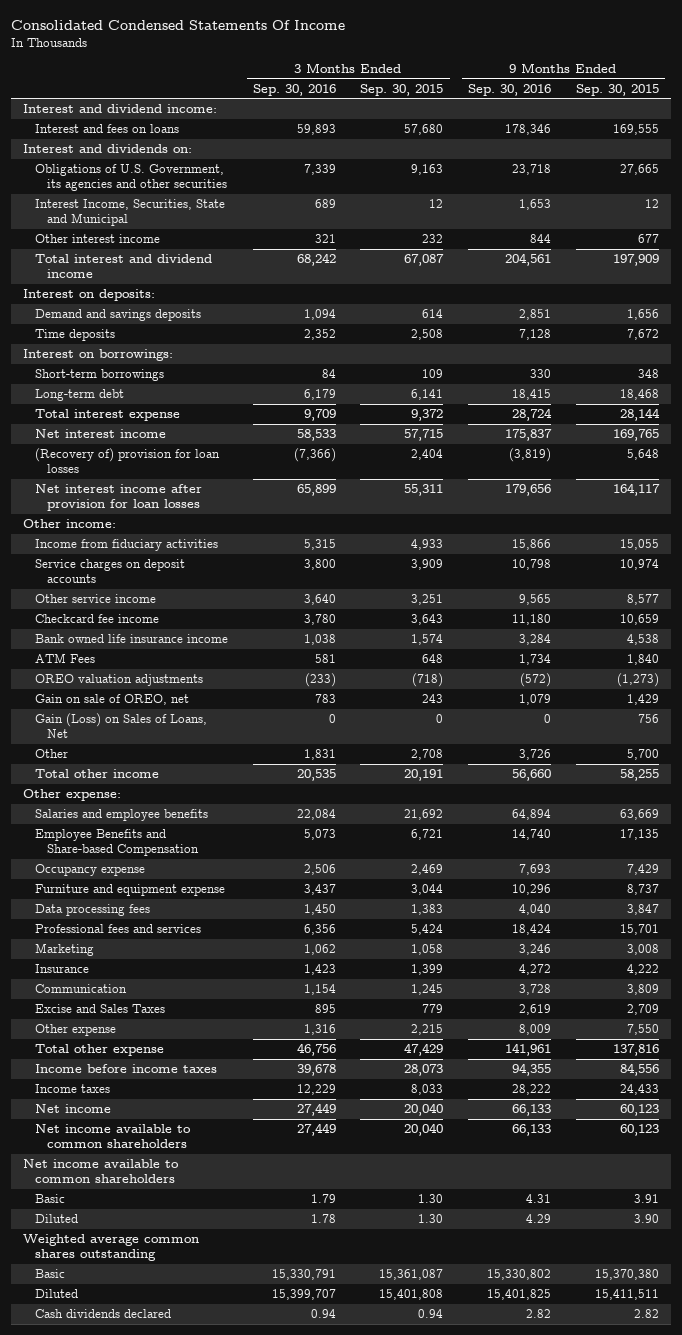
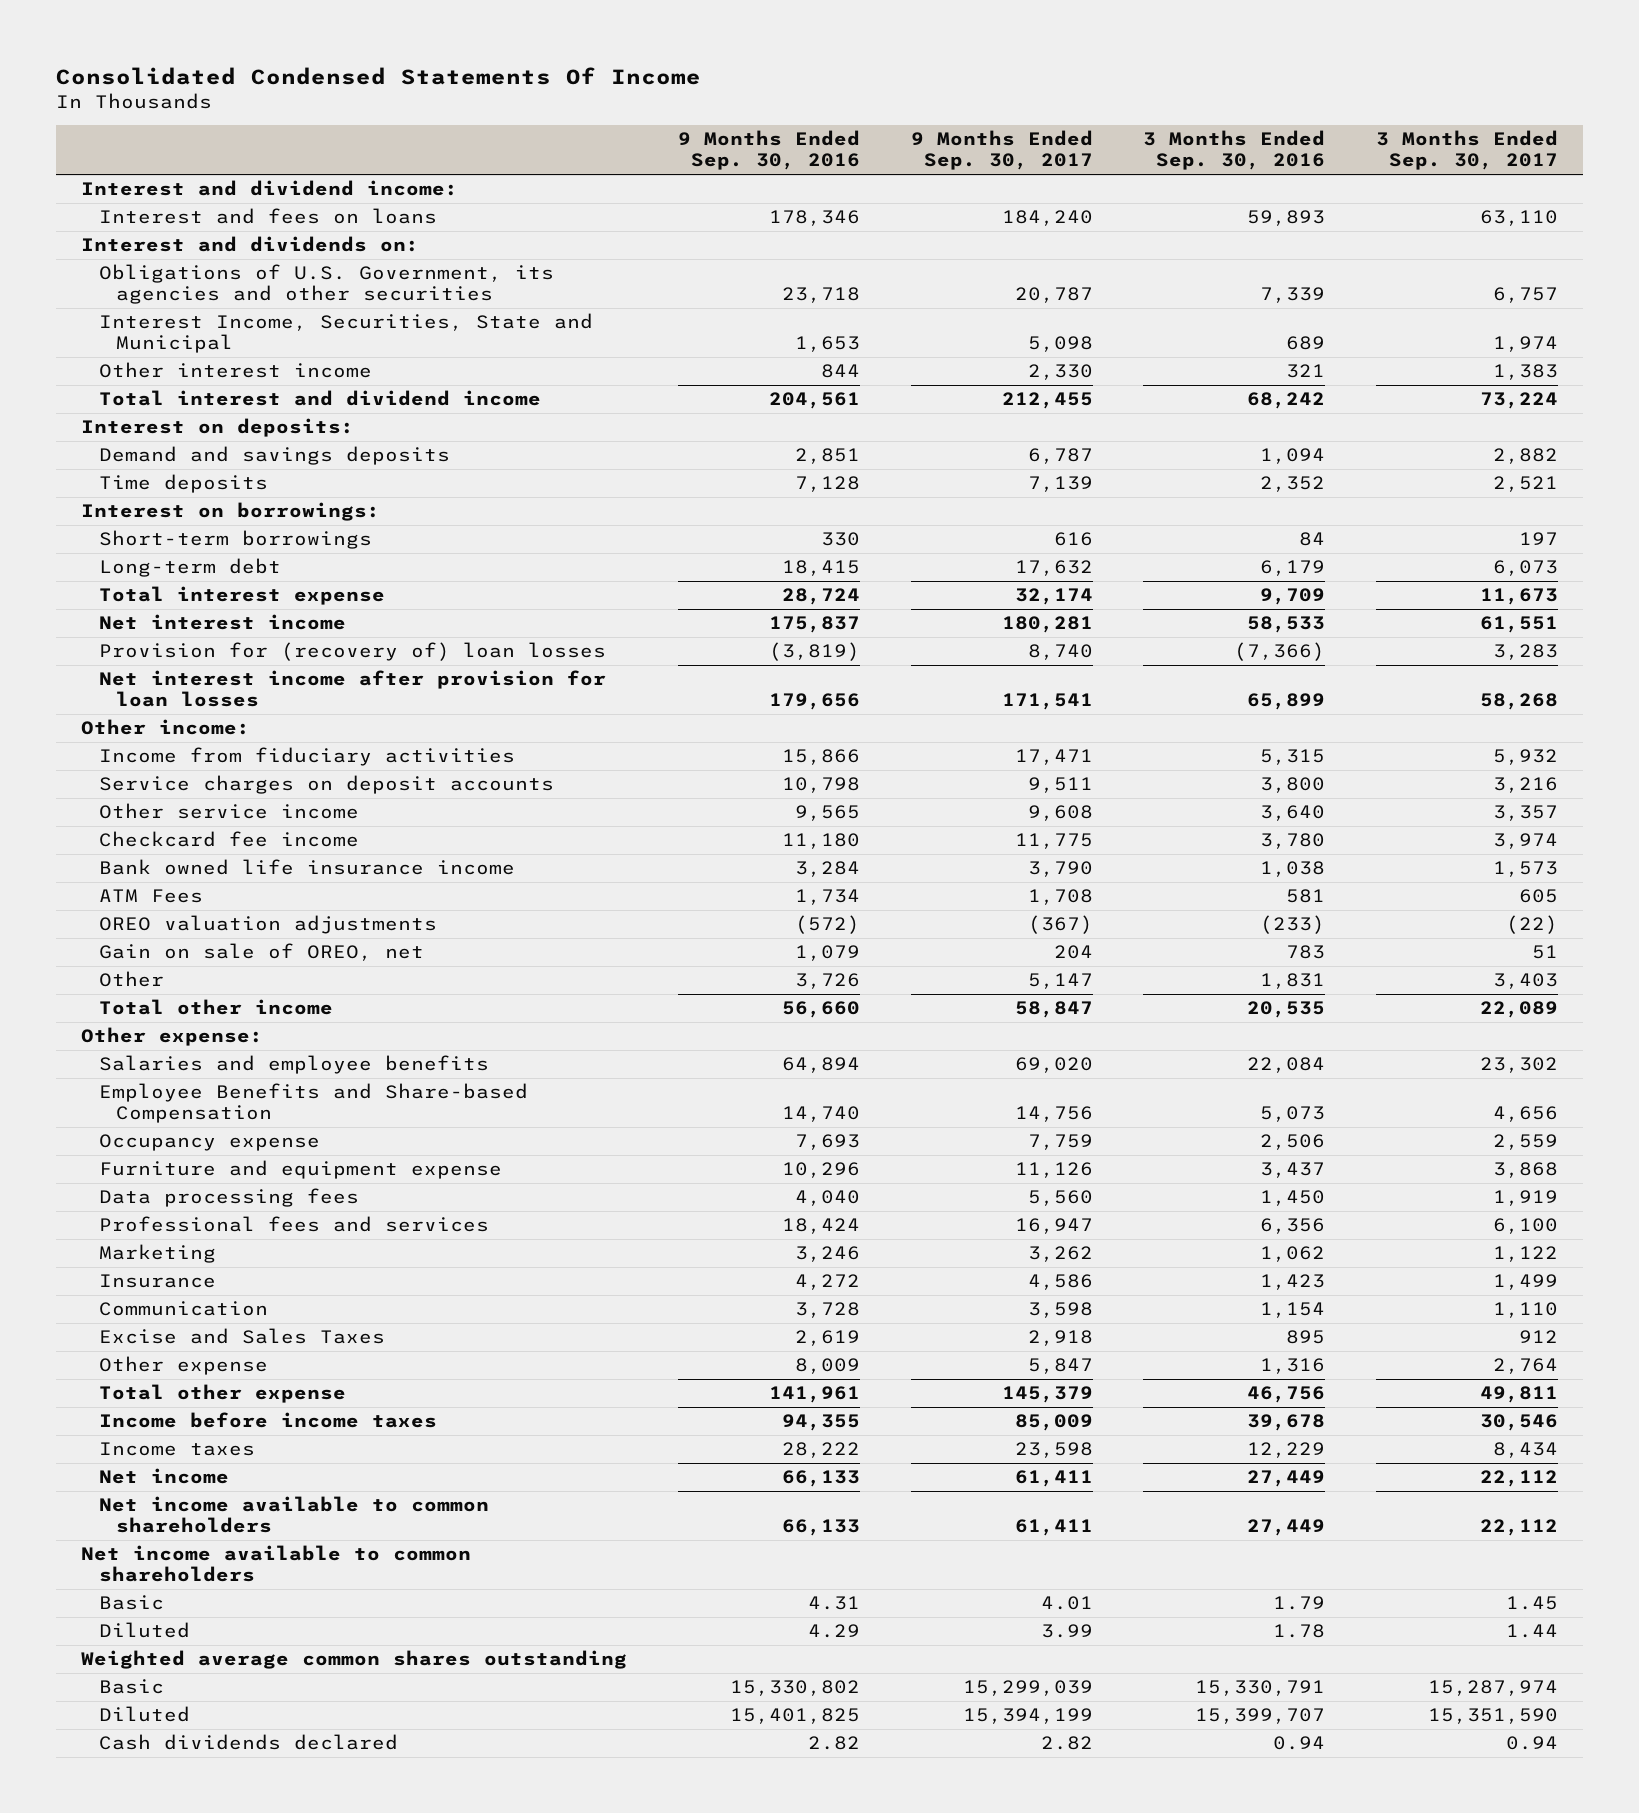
- | 3 Months Ended Sep. 30, 2016 | 3 Months Ended Sep. 30, 2015 | 9 Months Ended Sep. 30, 2016 | 9 Months Ended Sep. 30, 2015
+ | 9 Months Ended Sep. 30, 2016 | 9 Months Ended Sep. 30, 2017 | 3 Months Ended Sep. 30, 2016 | 3 Months Ended Sep. 30, 2017
- (Recovery of) provision for loan losses | (7,366) | 2,404 | (3,819) | 5,648
+ Provision for (recovery of) loan losses | (3,819) | 8,740 | (7,366) | 3,283
- Gain (Loss) on Sales of Loans, Net | 0 | 0 | 0 | 756

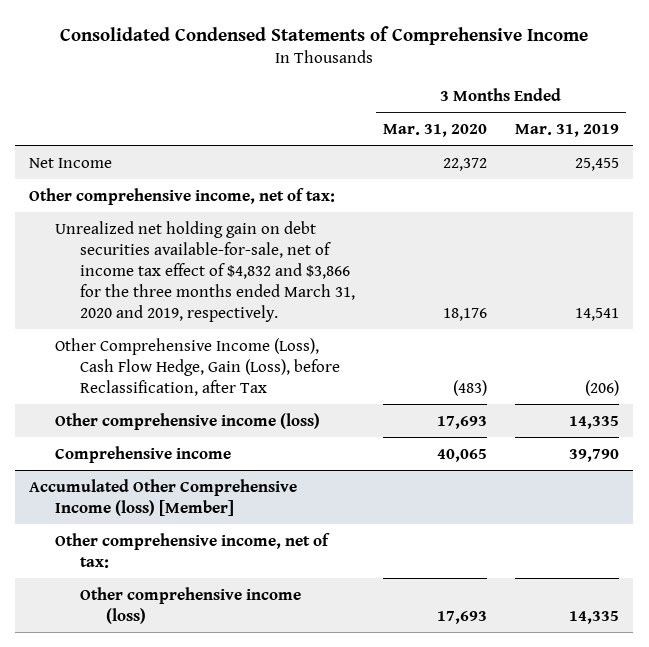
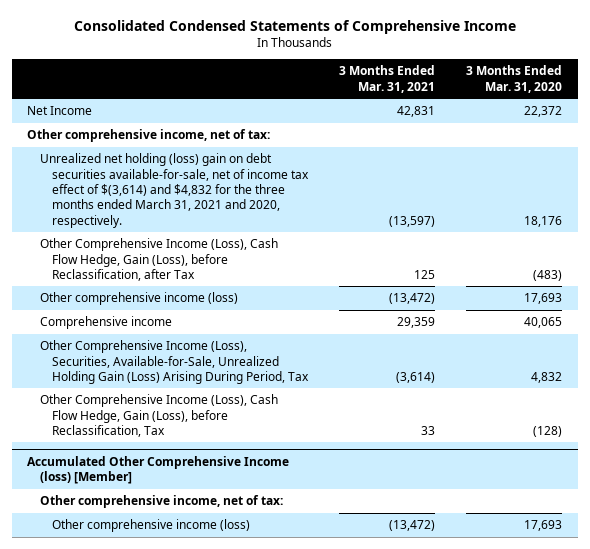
- | 3 Months Ended Mar. 31, 2020 | 3 Months Ended Mar. 31, 2019
+ | 3 Months Ended Mar. 31, 2021 | 3 Months Ended Mar. 31, 2020
- Unrealized net holding gain on debt securities available-for-sale, net of income tax effect of $4,832 and $3,866 for the three months ended March 31, 2020 and 2019, respectively. | 18,176 | 14,541
+ Unrealized net holding (loss) gain on debt securities available-for-sale, net of income tax effect of $(3,614) and $4,832 for the three months ended March 31, 2021 and 2020, respectively. | (13,597) | 18,176
+ Other Comprehensive Income (Loss), Securities, Available-for-Sale, Unrealized Holding Gain (Loss) Arising During Period, Tax | (3,614) | 4,832
+ Other Comprehensive Income (Loss), Cash Flow Hedge, Gain (Loss), before Reclassification, Tax | 33 | (128)

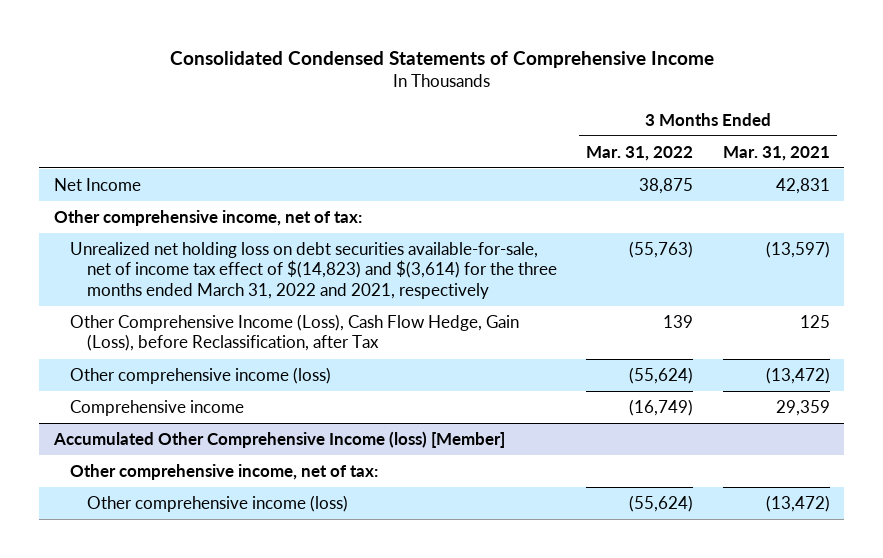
- | 3 Months Ended Mar. 31, 2021 | 3 Months Ended Mar. 31, 2020
+ | 3 Months Ended Mar. 31, 2022 | 3 Months Ended Mar. 31, 2021
- Unrealized net holding (loss) gain on debt securities available-for-sale, net of income tax effect of $(3,614) and $4,832 for the three months ended March 31, 2021 and 2020, respectively. | (13,597) | 18,176
+ Unrealized net holding loss on debt securities available-for-sale, net of income tax effect of $(14,823) and $(3,614) for the three months ended March 31, 2022 and 2021, respectively | (55,763) | (13,597)
- Other Comprehensive Income (Loss), Securities, Available-for-Sale, Unrealized Holding Gain (Loss) Arising During Period, Tax | (3,614) | 4,832
- Other Comprehensive Income (Loss), Cash Flow Hedge, Gain (Loss), before Reclassification, Tax | 33 | (128)

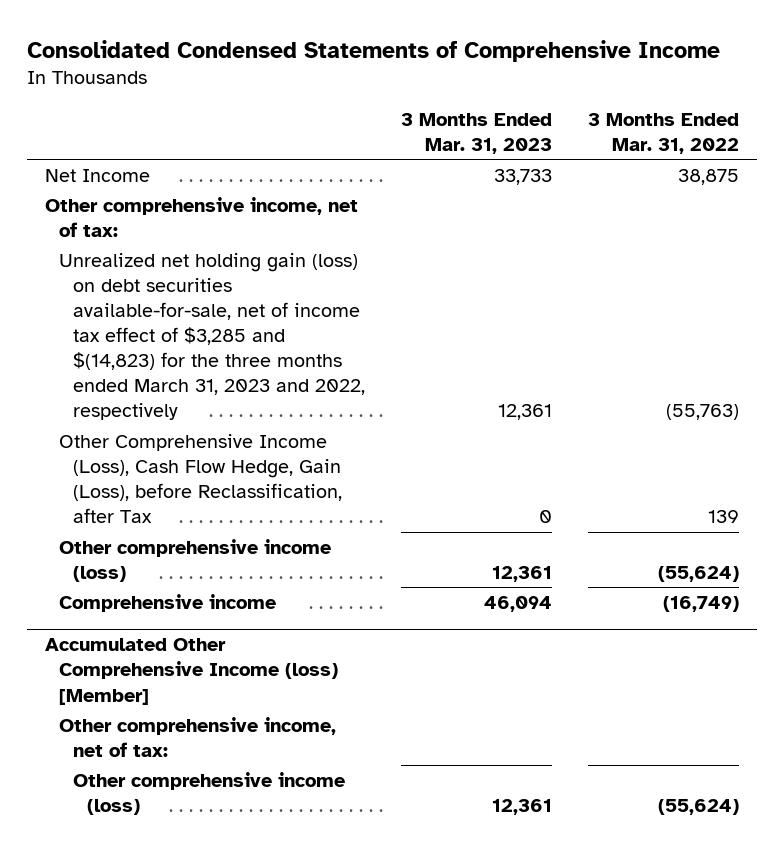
- | 3 Months Ended Mar. 31, 2022 | 3 Months Ended Mar. 31, 2021
+ | 3 Months Ended Mar. 31, 2023 | 3 Months Ended Mar. 31, 2022
- Unrealized net holding loss on debt securities available-for-sale, net of income tax effect of $(14,823) and $(3,614) for the three months ended March 31, 2022 and 2021, respectively | (55,763) | (13,597)
+ Unrealized net holding gain (loss) on debt securities available-for-sale, net of income tax effect of $3,285 and $(14,823) for the three months ended March 31, 2023 and 2022, respectively | 12,361 | (55,763)

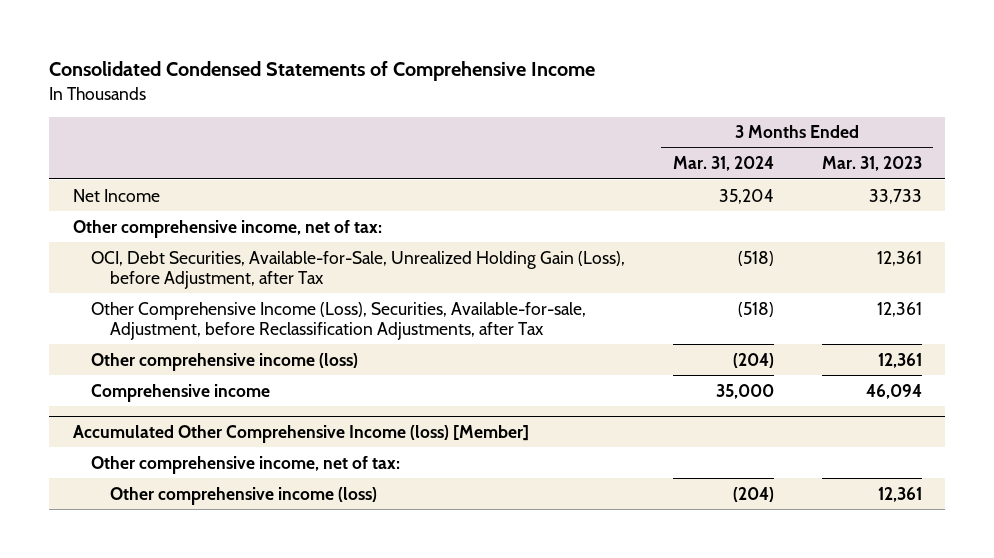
- | 3 Months Ended Mar. 31, 2023 | 3 Months Ended Mar. 31, 2022
+ | 3 Months Ended Mar. 31, 2024 | 3 Months Ended Mar. 31, 2023
- Unrealized net holding gain (loss) on debt securities available-for-sale, net of income tax effect of $3,285 and $(14,823) for the three months ended March 31, 2023 and 2022, respectively | 12,361 | (55,763)
- Other Comprehensive Income (Loss), Cash Flow Hedge, Gain (Loss), before Reclassification, after Tax | 0 | 139
+ OCI, Debt Securities, Available-for-Sale, Unrealized Holding Gain (Loss), before Adjustment, after Tax | (518) | 12,361
+ Other Comprehensive Income (Loss), Securities, Available-for-sale, Adjustment, before Reclassification Adjustments, after Tax | (518) | 12,361

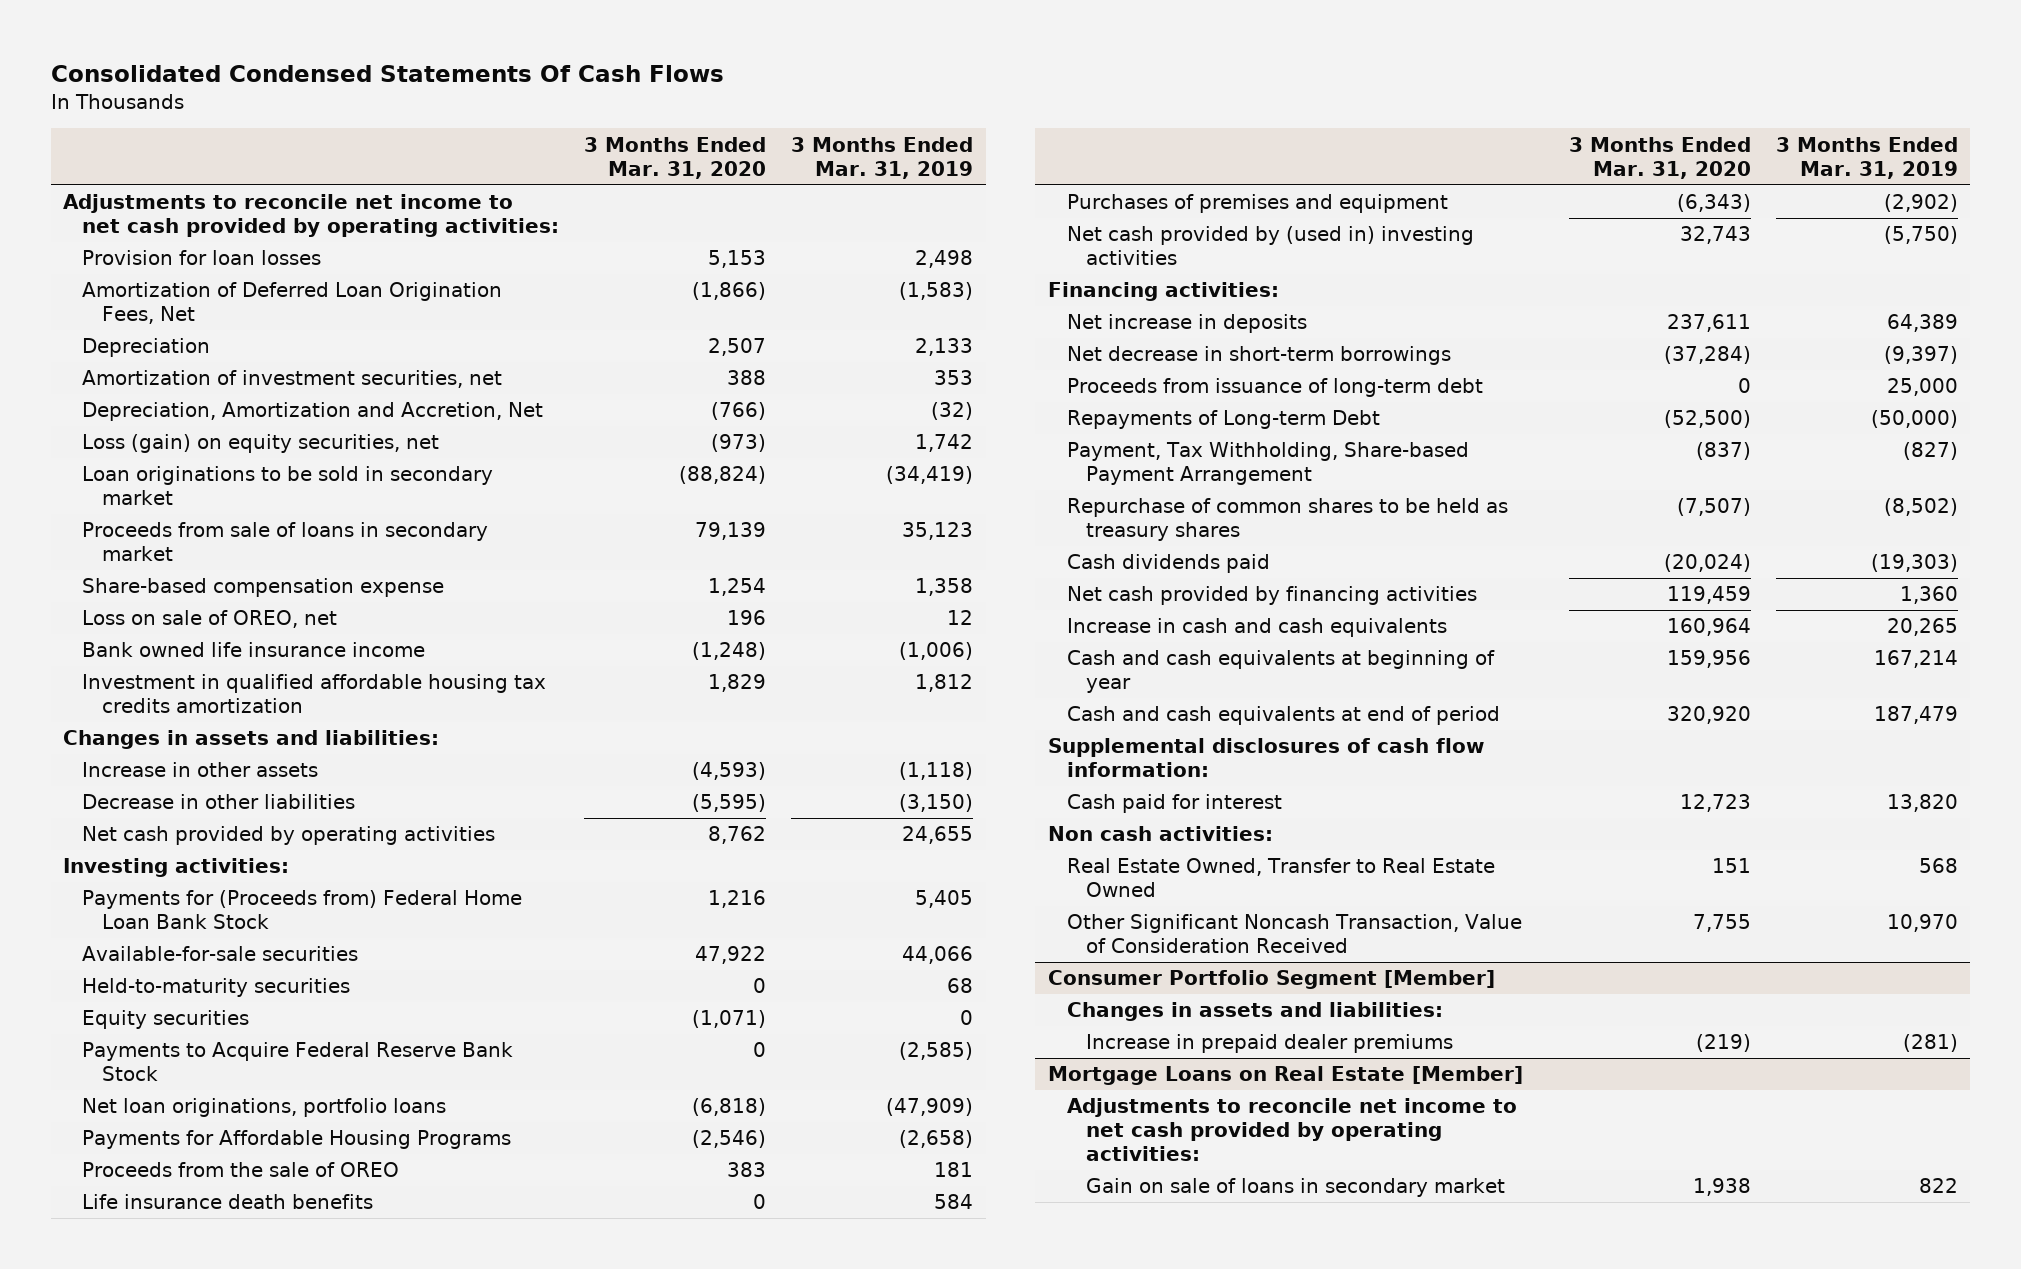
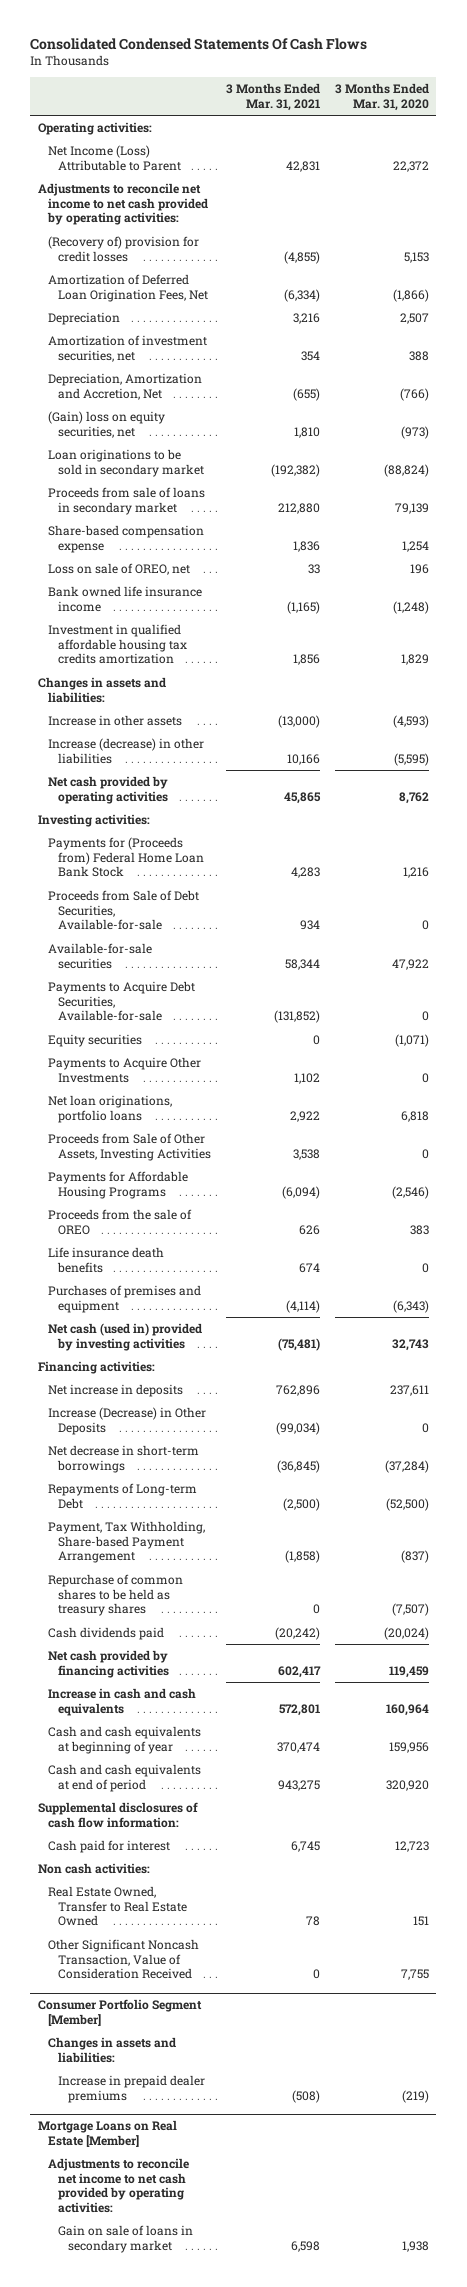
- | 3 Months Ended Mar. 31, 2020 | 3 Months Ended Mar. 31, 2019
+ | 3 Months Ended Mar. 31, 2021 | 3 Months Ended Mar. 31, 2020
+ Operating activities:
+ Net Income (Loss) Attributable to Parent | 42,831 | 22,372
- Provision for loan losses | 5,153 | 2,498
+ (Recovery of) provision for credit losses | (4,855) | 5,153
- Loss (gain) on equity securities, net | (973) | 1,742
+ (Gain) loss on equity securities, net | 1,810 | (973)
- Decrease in other liabilities | (5,595) | (3,150)
+ Increase (decrease) in other liabilities | 10,166 | (5,595)
+ Proceeds from Sale of Debt Securities, Available-for-sale | 934 | 0
- Held-to-maturity securities | 0 | 68
+ Payments to Acquire Debt Securities, Available-for-sale | (131,852) | 0
- Payments to Acquire Federal Reserve Bank Stock | 0 | (2,585)
- Net loan originations, portfolio loans | (6,818) | (47,909)
+ Payments to Acquire Other Investments | 1,102 | 0
+ Net loan originations, portfolio loans | 2,922 | 6,818
+ Proceeds from Sale of Other Assets, Investing Activities | 3,538 | 0
- Net cash provided by (used in) investing activities | 32,743 | (5,750)
+ Net cash (used in) provided by investing activities | (75,481) | 32,743
+ Increase (Decrease) in Other Deposits | (99,034) | 0
- Proceeds from issuance of long-term debt | 0 | 25,000

